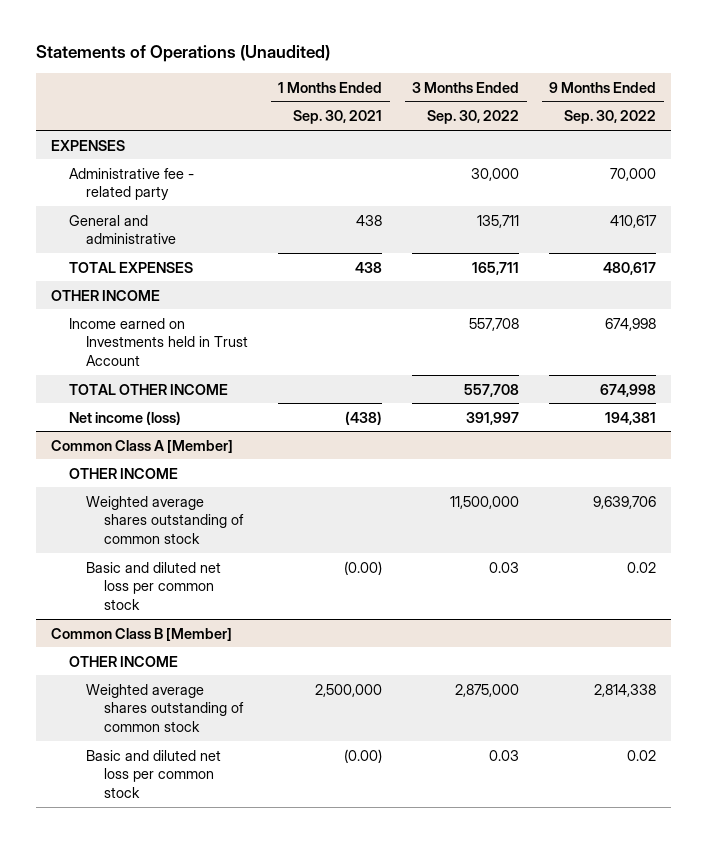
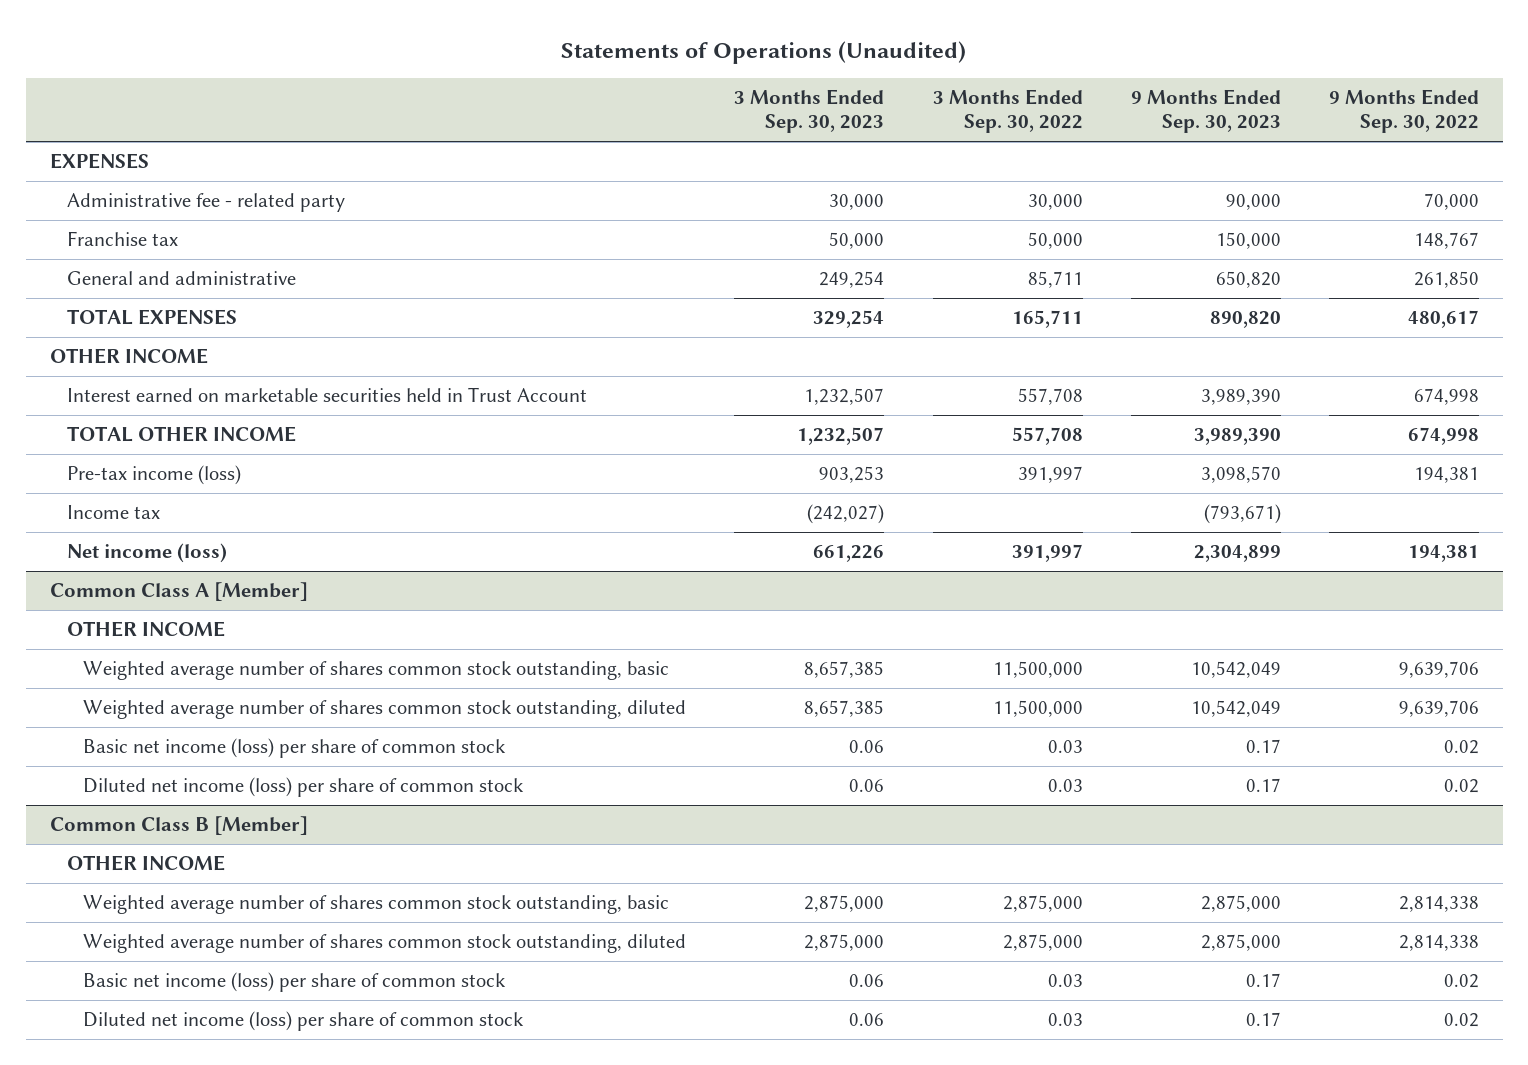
- | 1 Months Ended Sep. 30, 2021 | 3 Months Ended Sep. 30, 2022 | 9 Months Ended Sep. 30, 2022
+ | 3 Months Ended Sep. 30, 2023 | 3 Months Ended Sep. 30, 2022 | 9 Months Ended Sep. 30, 2023 | 9 Months Ended Sep. 30, 2022
- General and administrative | 438 | 135,711 | 410,617
+ Franchise tax | 50,000 | 50,000 | 150,000 | 148,767
+ General and administrative | 249,254 | 85,711 | 650,820 | 261,850
- Income earned on Investments held in Trust Account | | 557,708 | 674,998
+ Interest earned on marketable securities held in Trust Account | 1,232,507 | 557,708 | 3,989,390 | 674,998
+ Pre-tax income (loss) | 903,253 | 391,997 | 3,098,570 | 194,381
+ Income tax | (242,027) | | (793,671) |
@ Common Class A [Member]
- Weighted average shares outstanding of common stock | | 11,500,000 | 9,639,706
- Basic and diluted net loss per common stock | (0.00) | 0.03 | 0.02
+ Weighted average number of shares common stock outstanding, basic | 8,657,385 | 11,500,000 | 10,542,049 | 9,639,706
+ Weighted average number of shares common stock outstanding, diluted | 8,657,385 | 11,500,000 | 10,542,049 | 9,639,706
+ Basic net income (loss) per share of common stock | 0.06 | 0.03 | 0.17 | 0.02
+ Diluted net income (loss) per share of common stock | 0.06 | 0.03 | 0.17 | 0.02
@ Common Class B [Member]
- Weighted average shares outstanding of common stock | 2,500,000 | 2,875,000 | 2,814,338
- Basic and diluted net loss per common stock | (0.00) | 0.03 | 0.02
+ Weighted average number of shares common stock outstanding, basic | 2,875,000 | 2,875,000 | 2,875,000 | 2,814,338
+ Weighted average number of shares common stock outstanding, diluted | 2,875,000 | 2,875,000 | 2,875,000 | 2,814,338
+ Basic net income (loss) per share of common stock | 0.06 | 0.03 | 0.17 | 0.02
+ Diluted net income (loss) per share of common stock | 0.06 | 0.03 | 0.17 | 0.02

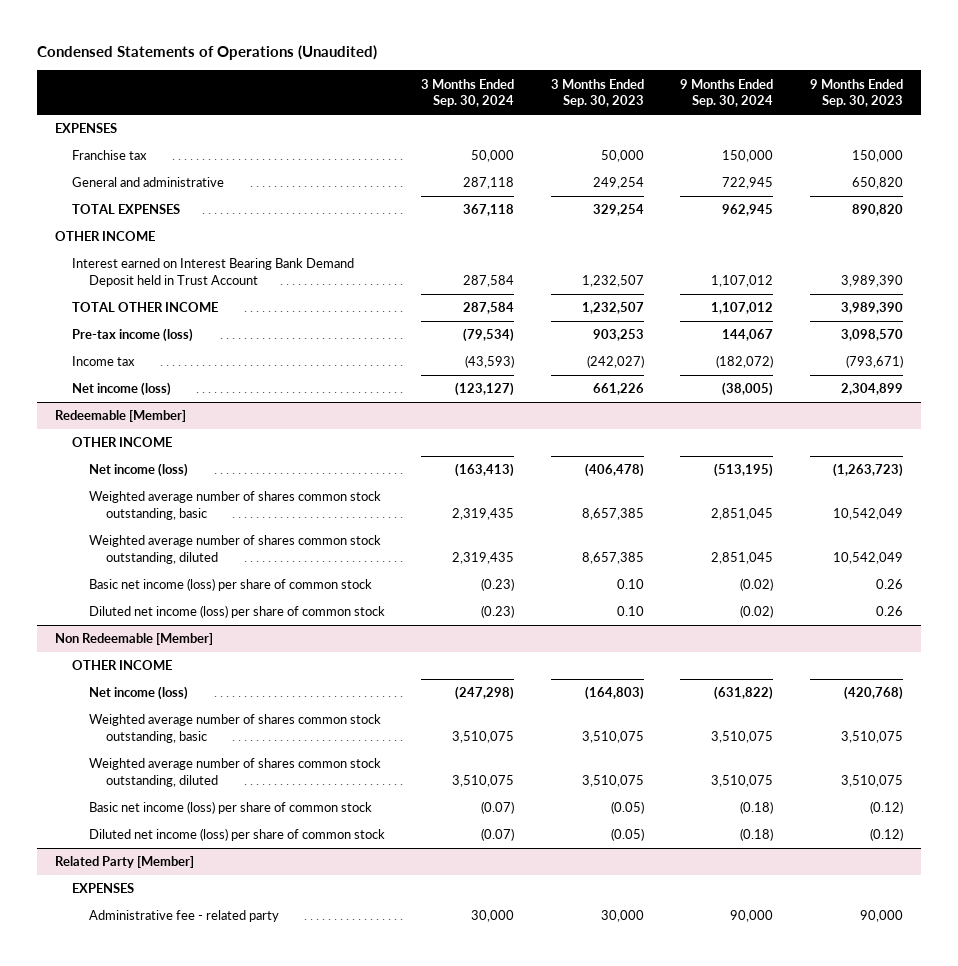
- Statements of Operations (Unaudited)
+ Condensed Statements of Operations (Unaudited)
- | 3 Months Ended Sep. 30, 2023 | 3 Months Ended Sep. 30, 2022 | 9 Months Ended Sep. 30, 2023 | 9 Months Ended Sep. 30, 2022
+ | 3 Months Ended Sep. 30, 2024 | 3 Months Ended Sep. 30, 2023 | 9 Months Ended Sep. 30, 2024 | 9 Months Ended Sep. 30, 2023
- Administrative fee - related party | 30,000 | 30,000 | 90,000 | 70,000
- Interest earned on marketable securities held in Trust Account | 1,232,507 | 557,708 | 3,989,390 | 674,998
+ Interest earned on Interest Bearing Bank Demand Deposit held in Trust Account | 287,584 | 1,232,507 | 1,107,012 | 3,989,390
- Common Class A [Member]
+ Redeemable [Member]
+ Net income (loss) | (163,413) | (406,478) | (513,195) | (1,263,723)
- Basic net income (loss) per share of common stock | 0.06 | 0.03 | 0.17 | 0.02
- Diluted net income (loss) per share of common stock | 0.06 | 0.03 | 0.17 | 0.02
- Common Class B [Member]
+ Basic net income (loss) per share of common stock | (0.23) | 0.10 | (0.02) | 0.26
+ Diluted net income (loss) per share of common stock | (0.23) | 0.10 | (0.02) | 0.26
+ Non Redeemable [Member]
- Weighted average number of shares common stock outstanding, basic | 2,875,000 | 2,875,000 | 2,875,000 | 2,814,338
- Weighted average number of shares common stock outstanding, diluted | 2,875,000 | 2,875,000 | 2,875,000 | 2,814,338
- Basic net income (loss) per share of common stock | 0.06 | 0.03 | 0.17 | 0.02
- Diluted net income (loss) per share of common stock | 0.06 | 0.03 | 0.17 | 0.02
+ Net income (loss) | (247,298) | (164,803) | (631,822) | (420,768)
+ Weighted average number of shares common stock outstanding, basic | 3,510,075 | 3,510,075 | 3,510,075 | 3,510,075
+ Weighted average number of shares common stock outstanding, diluted | 3,510,075 | 3,510,075 | 3,510,075 | 3,510,075
+ Basic net income (loss) per share of common stock | (0.07) | (0.05) | (0.18) | (0.12)
+ Diluted net income (loss) per share of common stock | (0.07) | (0.05) | (0.18) | (0.12)
+ Related Party [Member]
+ EXPENSES
+ Administrative fee - related party | 30,000 | 30,000 | 90,000 | 90,000

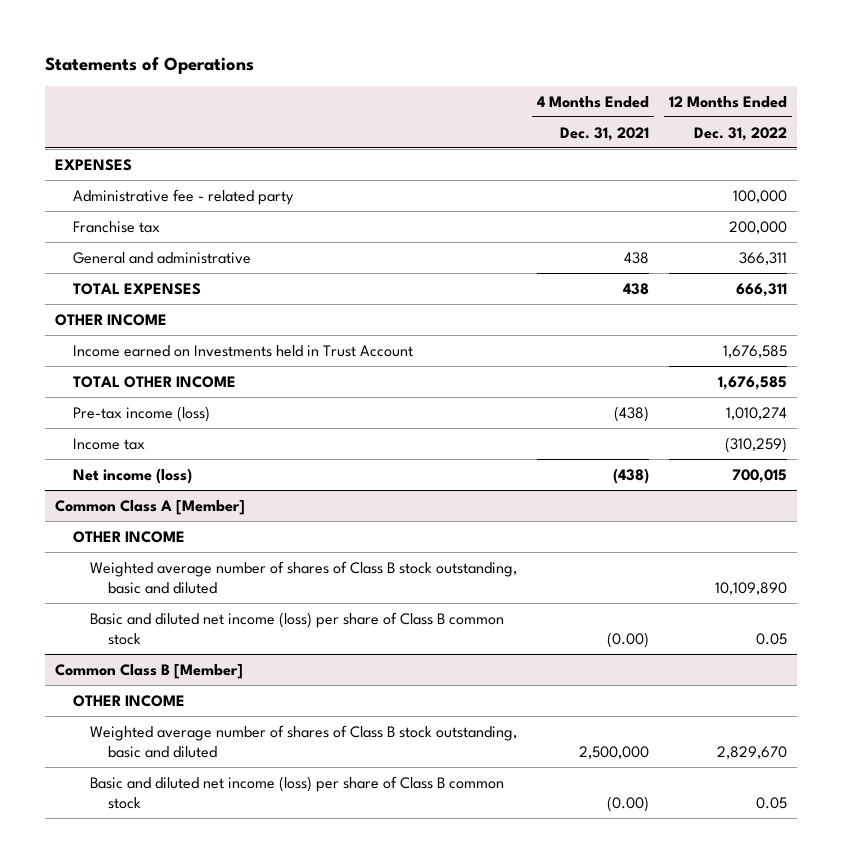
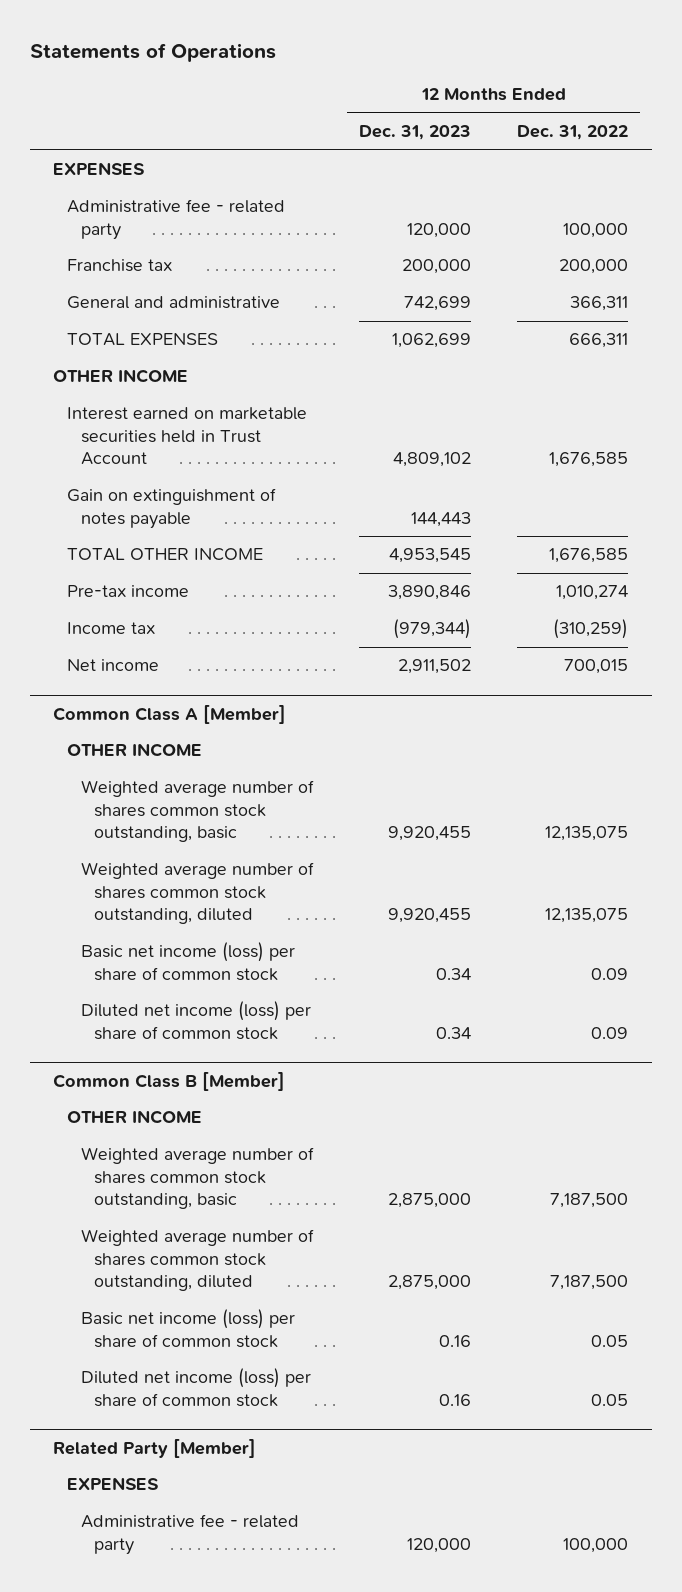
- | 4 Months Ended Dec. 31, 2021 | 12 Months Ended Dec. 31, 2022
+ | 12 Months Ended Dec. 31, 2023 | 12 Months Ended Dec. 31, 2022
- Income earned on Investments held in Trust Account | | 1,676,585
+ Interest earned on marketable securities held in Trust Account | 4,809,102 | 1,676,585
+ Gain on extinguishment of notes payable | 144,443 |
- Pre-tax income (loss) | (438) | 1,010,274
+ Pre-tax income | 3,890,846 | 1,010,274
- Net income (loss) | (438) | 700,015
+ Net income | 2,911,502 | 700,015
@ Common Class A [Member]
- Weighted average number of shares of Class B stock outstanding, basic and diluted | | 10,109,890
- Basic and diluted net income (loss) per share of Class B common stock | (0.00) | 0.05
+ Weighted average number of shares common stock outstanding, basic | 9,920,455 | 12,135,075
+ Weighted average number of shares common stock outstanding, diluted | 9,920,455 | 12,135,075
+ Basic net income (loss) per share of common stock | 0.34 | 0.09
+ Diluted net income (loss) per share of common stock | 0.34 | 0.09
@ Common Class B [Member]
- Weighted average number of shares of Class B stock outstanding, basic and diluted | 2,500,000 | 2,829,670
- Basic and diluted net income (loss) per share of Class B common stock | (0.00) | 0.05
+ Weighted average number of shares common stock outstanding, basic | 2,875,000 | 7,187,500
+ Weighted average number of shares common stock outstanding, diluted | 2,875,000 | 7,187,500
+ Basic net income (loss) per share of common stock | 0.16 | 0.05
+ Diluted net income (loss) per share of common stock | 0.16 | 0.05
+ Related Party [Member]
+ EXPENSES
+ Administrative fee - related party | 120,000 | 100,000

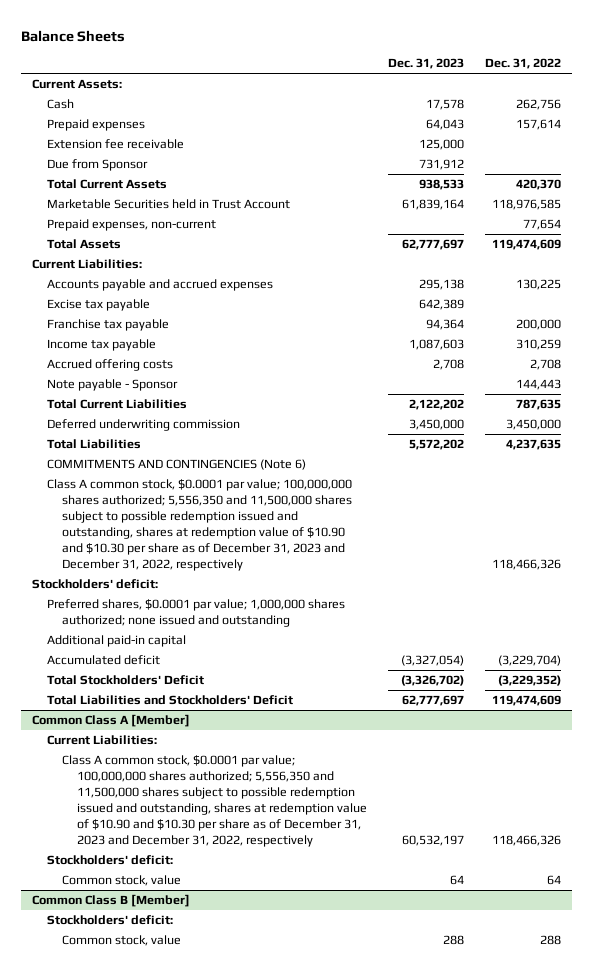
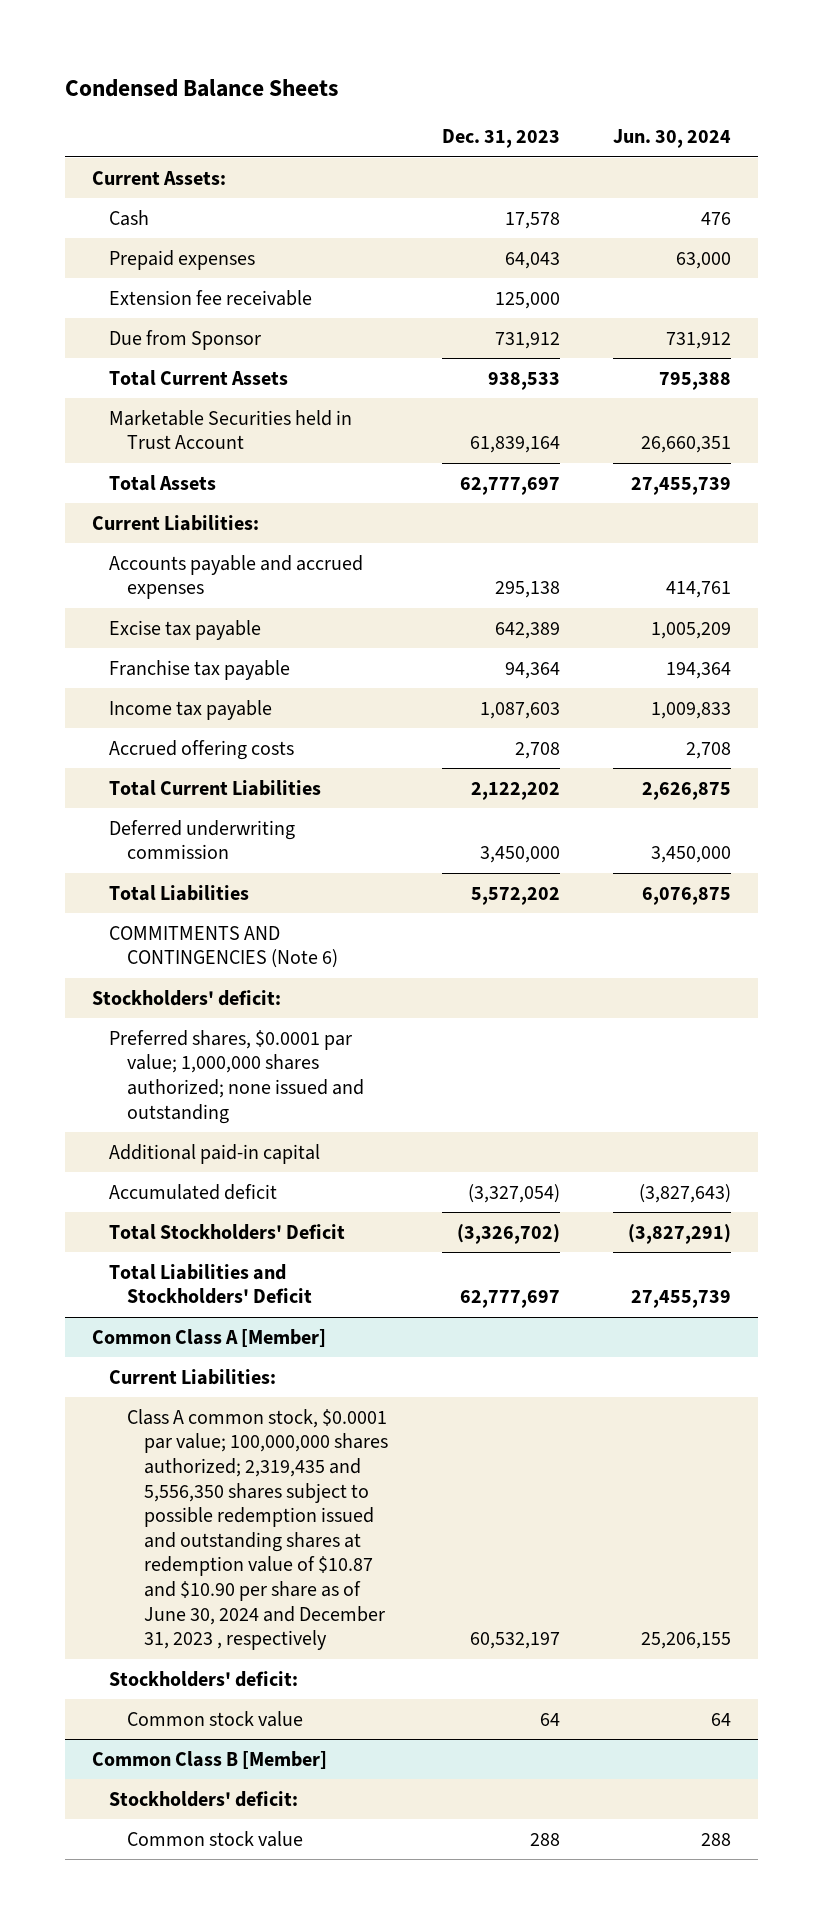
- Balance Sheets
+ Condensed Balance Sheets
- | Dec. 31, 2023 | Dec. 31, 2022
+ | Dec. 31, 2023 | Jun. 30, 2024
- Prepaid expenses, non-current | | 77,654
- Note payable - Sponsor | | 144,443
- Class A common stock, $0.0001 par value; 100,000,000 shares authorized; 5,556,350 and 11,500,000 shares subject to possible redemption issued and outstanding, shares at redemption value of $10.90 and $10.30 per share as of December 31, 2023 and December 31, 2022, respectively | | 118,466,326
@ Common Class A [Member]
- Class A common stock, $0.0001 par value; 100,000,000 shares authorized; 5,556,350 and 11,500,000 shares subject to possible redemption issued and outstanding, shares at redemption value of $10.90 and $10.30 per share as of December 31, 2023 and December 31, 2022, respectively | 60,532,197 | 118,466,326
+ Class A common stock, $0.0001 par value; 100,000,000 shares authorized; 2,319,435 and 5,556,350 shares subject to possible redemption issued and outstanding shares at redemption value of $10.87 and $10.90 per share as of June 30, 2024 and December 31, 2023 , respectively | 60,532,197 | 25,206,155
- Common stock, value | 64 | 64
+ Common stock value | 64 | 64
@ Common Class B [Member]
- Common stock, value | 288 | 288
+ Common stock value | 288 | 288

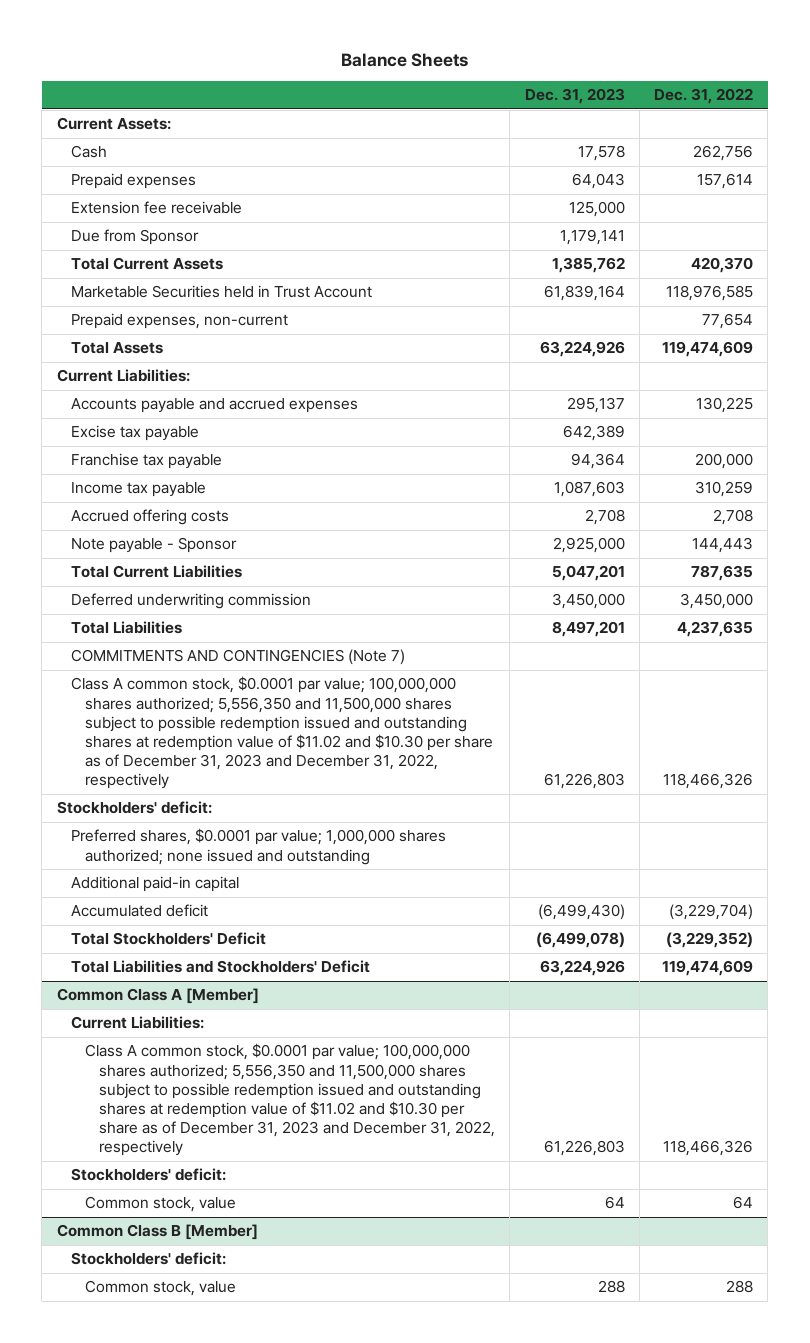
- Condensed Balance Sheets
+ Balance Sheets
- | Dec. 31, 2023 | Jun. 30, 2024
+ | Dec. 31, 2023 | Dec. 31, 2022
- Due from Sponsor | 731,912 | 731,912
- Total Current Assets | 938,533 | 795,388
+ Due from Sponsor | 1,179,141 |
+ Total Current Assets | 1,385,762 | 420,370
- Total Assets | 62,777,697 | 27,455,739
+ Prepaid expenses, non-current | | 77,654
+ Total Assets | 63,224,926 | 119,474,609
- Accounts payable and accrued expenses | 295,138 | 414,761
+ Accounts payable and accrued expenses | 295,137 | 130,225
- Total Current Liabilities | 2,122,202 | 2,626,875
+ Note payable - Sponsor | 2,925,000 | 144,443
+ Total Current Liabilities | 5,047,201 | 787,635
- Total Liabilities | 5,572,202 | 6,076,875
- COMMITMENTS AND CONTINGENCIES (Note 6)
+ Total Liabilities | 8,497,201 | 4,237,635
+ COMMITMENTS AND CONTINGENCIES (Note 7)
+ Class A common stock, $0.0001 par value; 100,000,000 shares authorized; 5,556,350 and 11,500,000 shares subject to possible redemption issued and outstanding shares at redemption value of $11.02 and $10.30 per share as of December 31, 2023 and December 31, 2022, respectively | 61,226,803 | 118,466,326
- Accumulated deficit | (3,327,054) | (3,827,643)
- Total Stockholders' Deficit | (3,326,702) | (3,827,291)
- Total Liabilities and Stockholders' Deficit | 62,777,697 | 27,455,739
+ Accumulated deficit | (6,499,430) | (3,229,704)
+ Total Stockholders' Deficit | (6,499,078) | (3,229,352)
+ Total Liabilities and Stockholders' Deficit | 63,224,926 | 119,474,609
@ Common Class A [Member]
- Class A common stock, $0.0001 par value; 100,000,000 shares authorized; 2,319,435 and 5,556,350 shares subject to possible redemption issued and outstanding shares at redemption value of $10.87 and $10.90 per share as of June 30, 2024 and December 31, 2023 , respectively | 60,532,197 | 25,206,155
+ Class A common stock, $0.0001 par value; 100,000,000 shares authorized; 5,556,350 and 11,500,000 shares subject to possible redemption issued and outstanding shares at redemption value of $11.02 and $10.30 per share as of December 31, 2023 and December 31, 2022, respectively | 61,226,803 | 118,466,326
- Common stock value | 64 | 64
+ Common stock, value | 64 | 64
@ Common Class B [Member]
- Common stock value | 288 | 288
+ Common stock, value | 288 | 288

